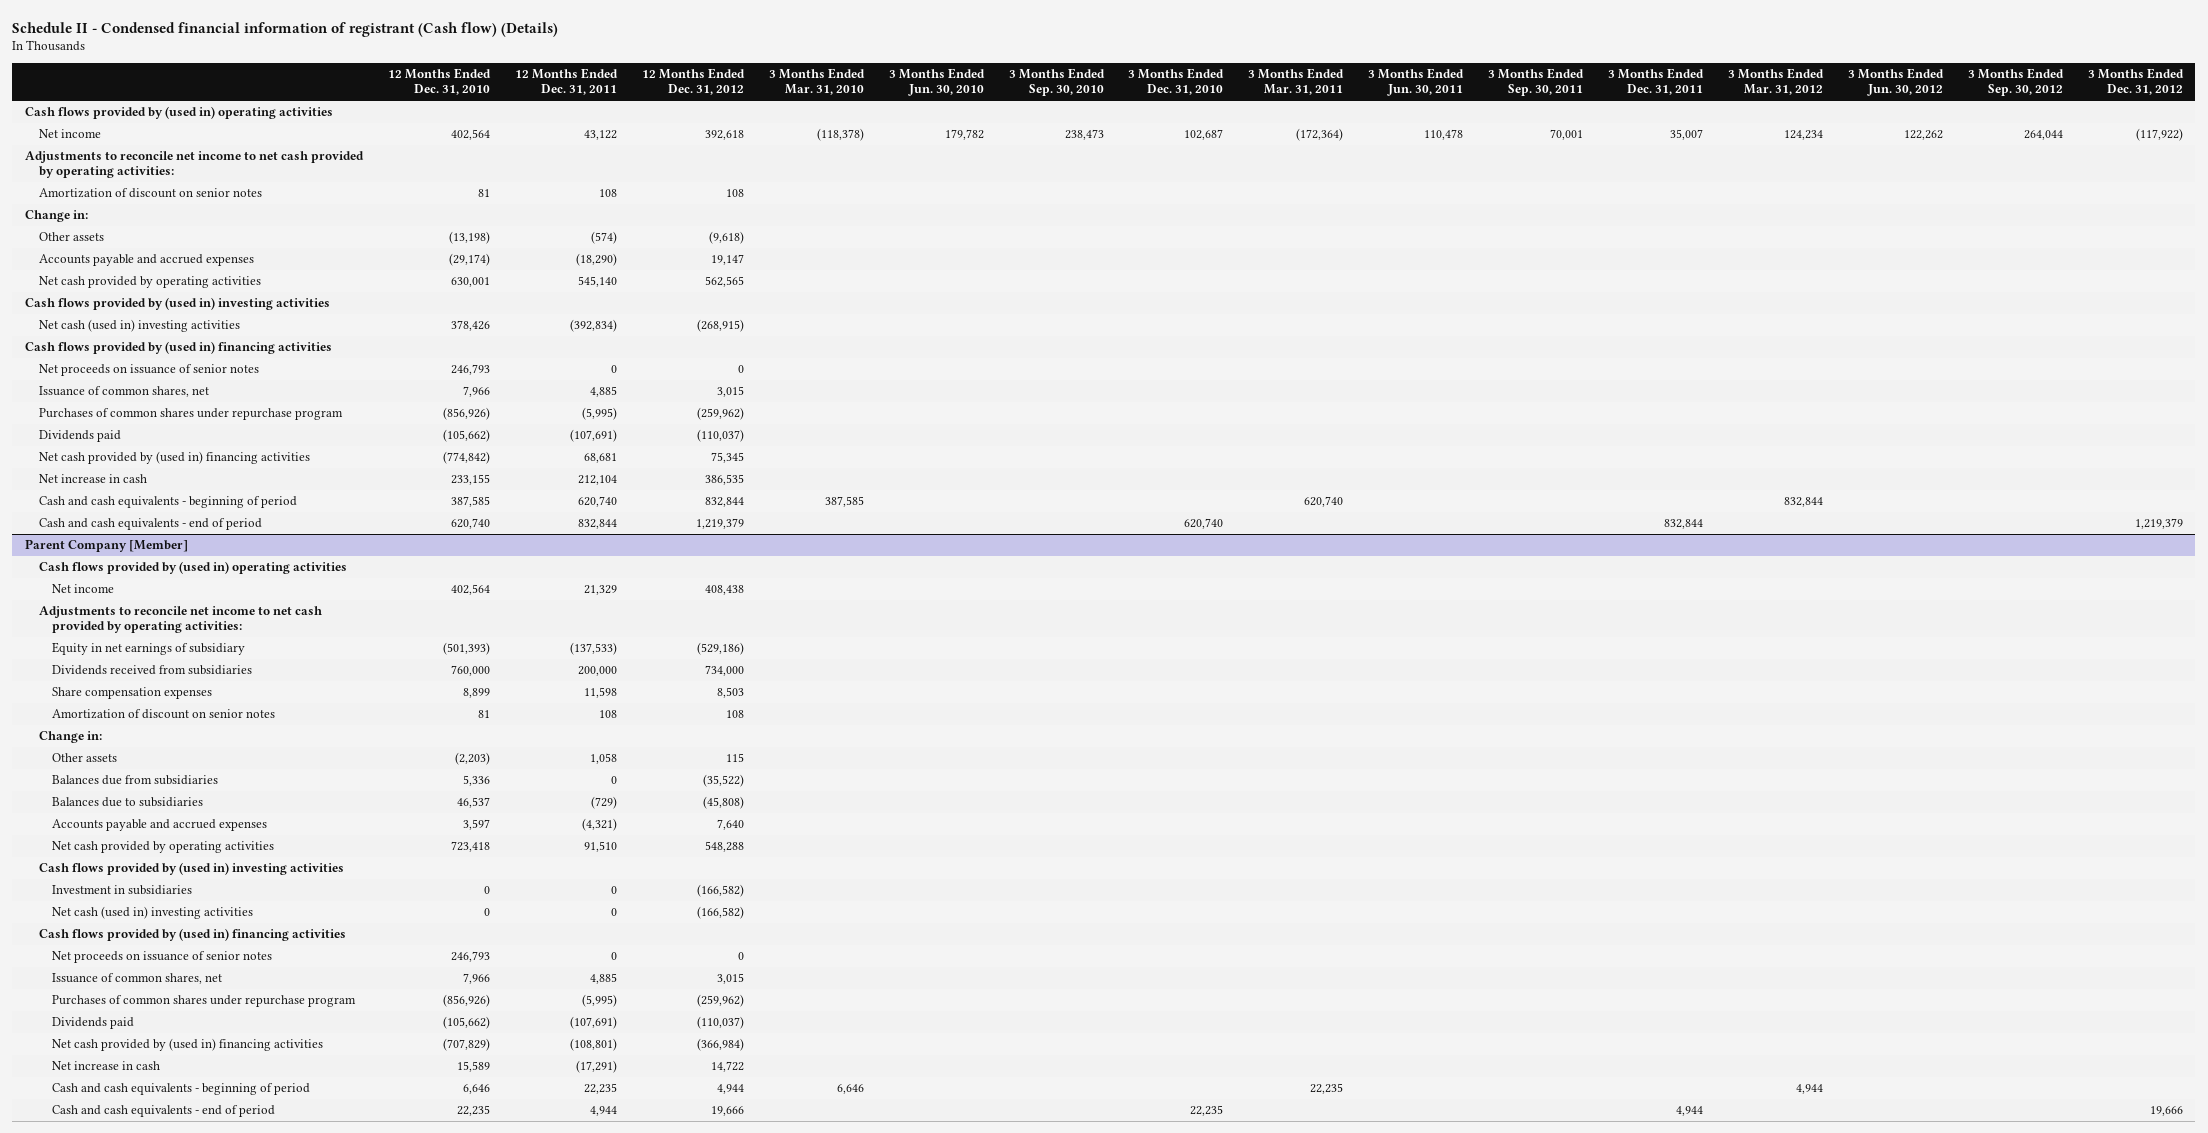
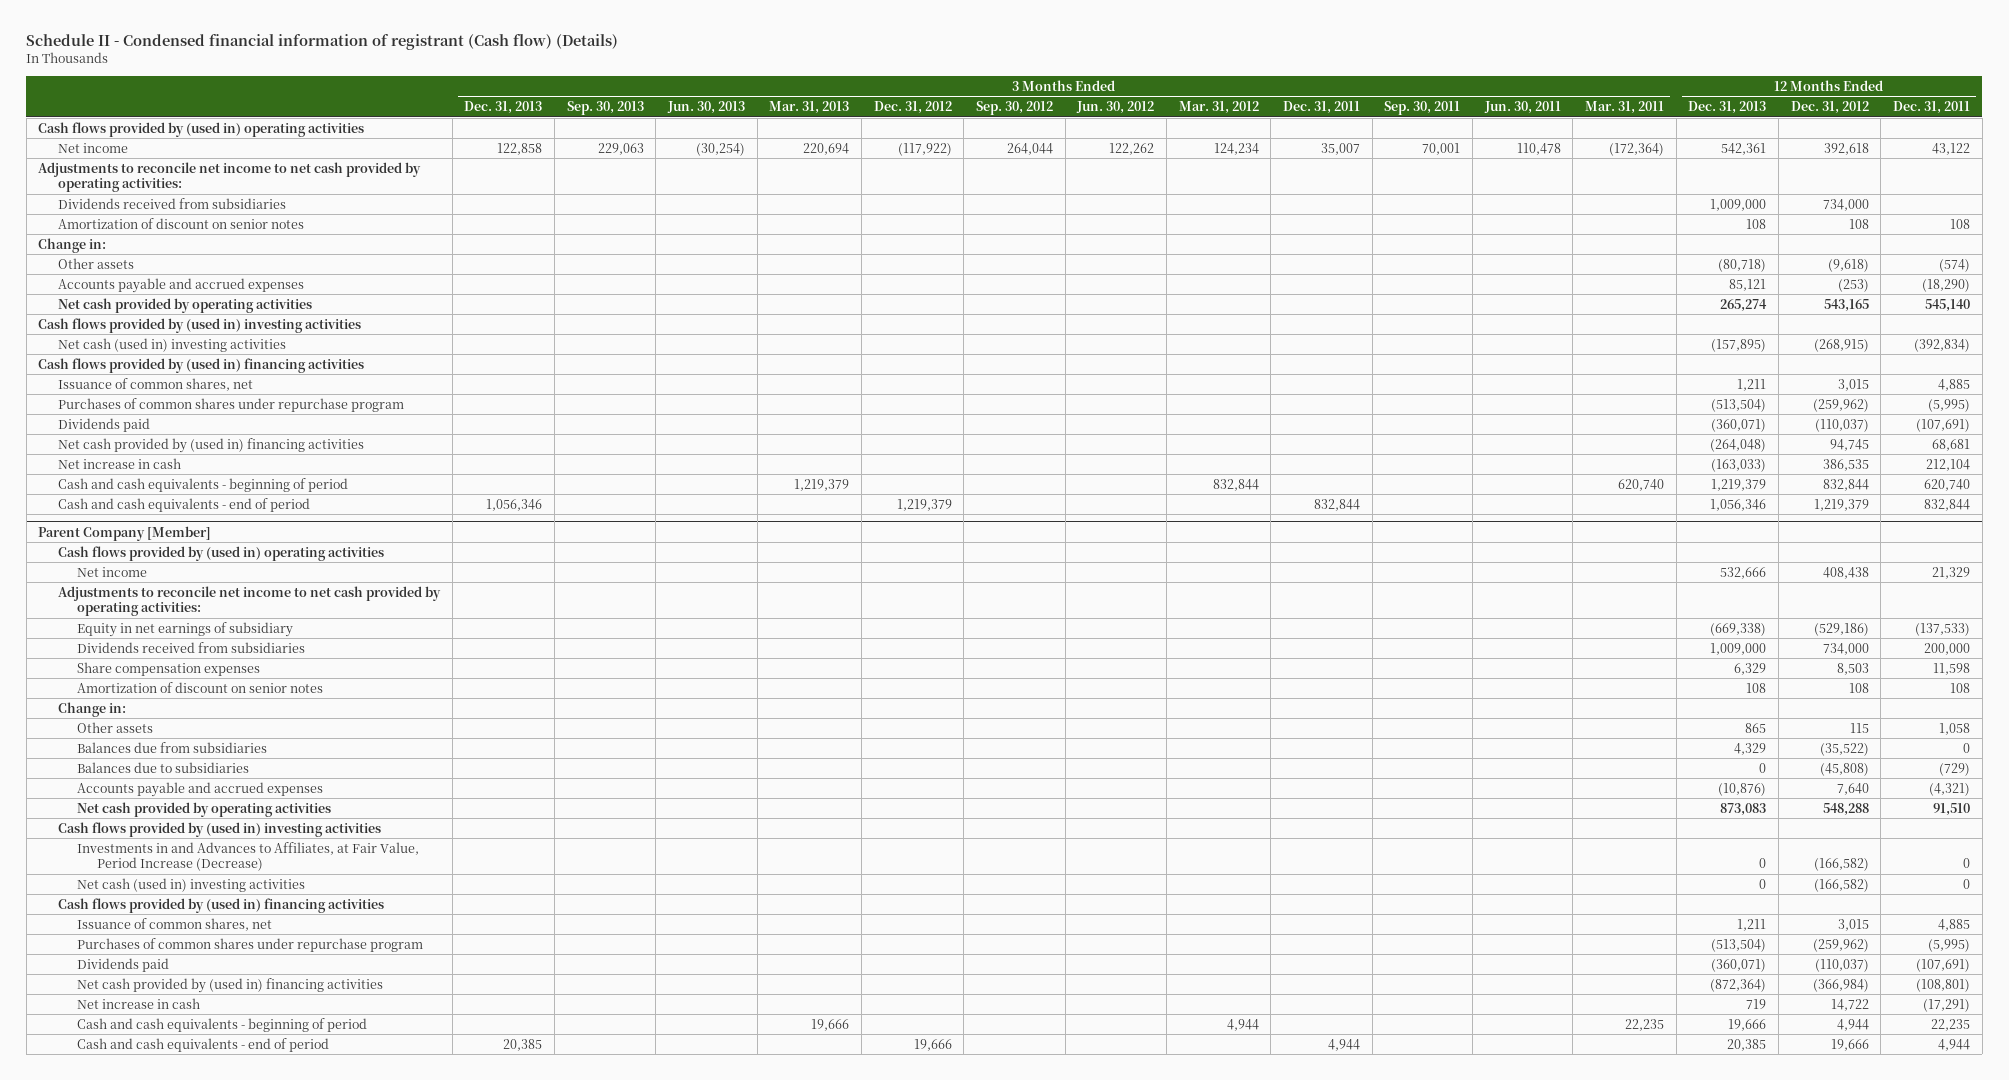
- | 12 Months Ended Dec. 31, 2010 | 12 Months Ended Dec. 31, 2011 | 12 Months Ended Dec. 31, 2012 | 3 Months Ended Mar. 31, 2010 | 3 Months Ended Jun. 30, 2010 | 3 Months Ended Sep. 30, 2010 | 3 Months Ended Dec. 31, 2010 | 3 Months Ended Mar. 31, 2011 | 3 Months Ended Jun. 30, 2011 | 3 Months Ended Sep. 30, 2011 | 3 Months Ended Dec. 31, 2011 | 3 Months Ended Mar. 31, 2012 | 3 Months Ended Jun. 30, 2012 | 3 Months Ended Sep. 30, 2012 | 3 Months Ended Dec. 31, 2012
+ | 3 Months Ended Dec. 31, 2013 | 3 Months Ended Sep. 30, 2013 | 3 Months Ended Jun. 30, 2013 | 3 Months Ended Mar. 31, 2013 | 3 Months Ended Dec. 31, 2012 | 3 Months Ended Sep. 30, 2012 | 3 Months Ended Jun. 30, 2012 | 3 Months Ended Mar. 31, 2012 | 3 Months Ended Dec. 31, 2011 | 3 Months Ended Sep. 30, 2011 | 3 Months Ended Jun. 30, 2011 | 3 Months Ended Mar. 31, 2011 | 12 Months Ended Dec. 31, 2013 | 12 Months Ended Dec. 31, 2012 | 12 Months Ended Dec. 31, 2011
+ Dividends received from subsidiaries | | | | | | | | | | | | | 1,009,000 | 734,000 |
- Accounts payable and accrued expenses | (29,174) | (18,290) | 19,147 | | | | | | | | | | | |
- Net cash provided by operating activities | 630,001 | 545,140 | 562,565 | | | | | | | | | | | |
+ Accounts payable and accrued expenses | | | | | | | | | | | | | 85,121 | (253) | (18,290)
+ Net cash provided by operating activities | | | | | | | | | | | | | 265,274 | 543,165 | 545,140
- Net proceeds on issuance of senior notes | 246,793 | 0 | 0 | | | | | | | | | | | |
- Net cash provided by (used in) financing activities | (774,842) | 68,681 | 75,345 | | | | | | | | | | | |
+ Net cash provided by (used in) financing activities | | | | | | | | | | | | | (264,048) | 94,745 | 68,681
@ Parent Company [Member]
- Investment in subsidiaries | 0 | 0 | (166,582) | | | | | | | | | | | |
+ Investments in and Advances to Affiliates, at Fair Value, Period Increase (Decrease) | | | | | | | | | | | | | 0 | (166,582) | 0
- Net proceeds on issuance of senior notes | 246,793 | 0 | 0 | | | | | | | | | | | |

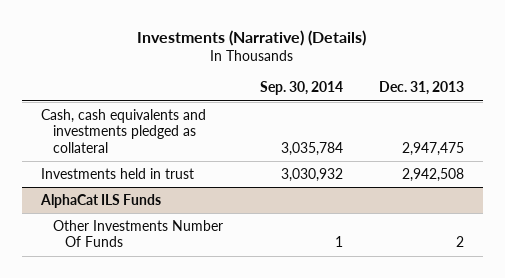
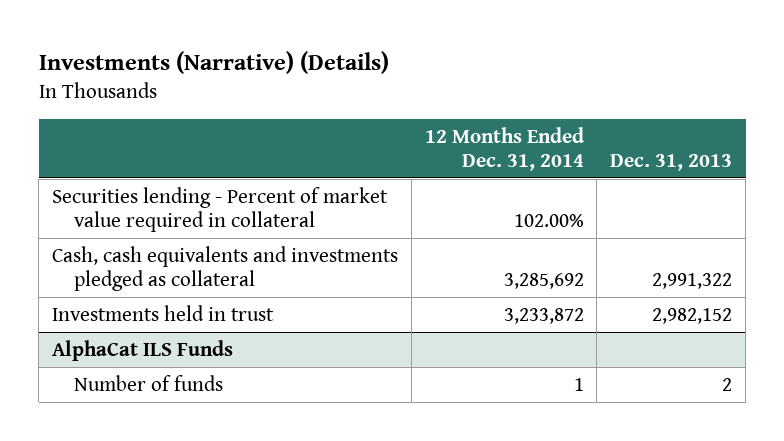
- | Sep. 30, 2014 | Dec. 31, 2013
+ | 12 Months Ended Dec. 31, 2014 | Dec. 31, 2013
- Cash, cash equivalents and investments pledged as collateral | 3,035,784 | 2,947,475
- Investments held in trust | 3,030,932 | 2,942,508
+ Securities lending - Percent of market value required in collateral | 102.00% |
+ Cash, cash equivalents and investments pledged as collateral | 3,285,692 | 2,991,322
+ Investments held in trust | 3,233,872 | 2,982,152
@ AlphaCat ILS Funds
- Other Investments Number Of Funds | 1 | 2
+ Number of funds | 1 | 2

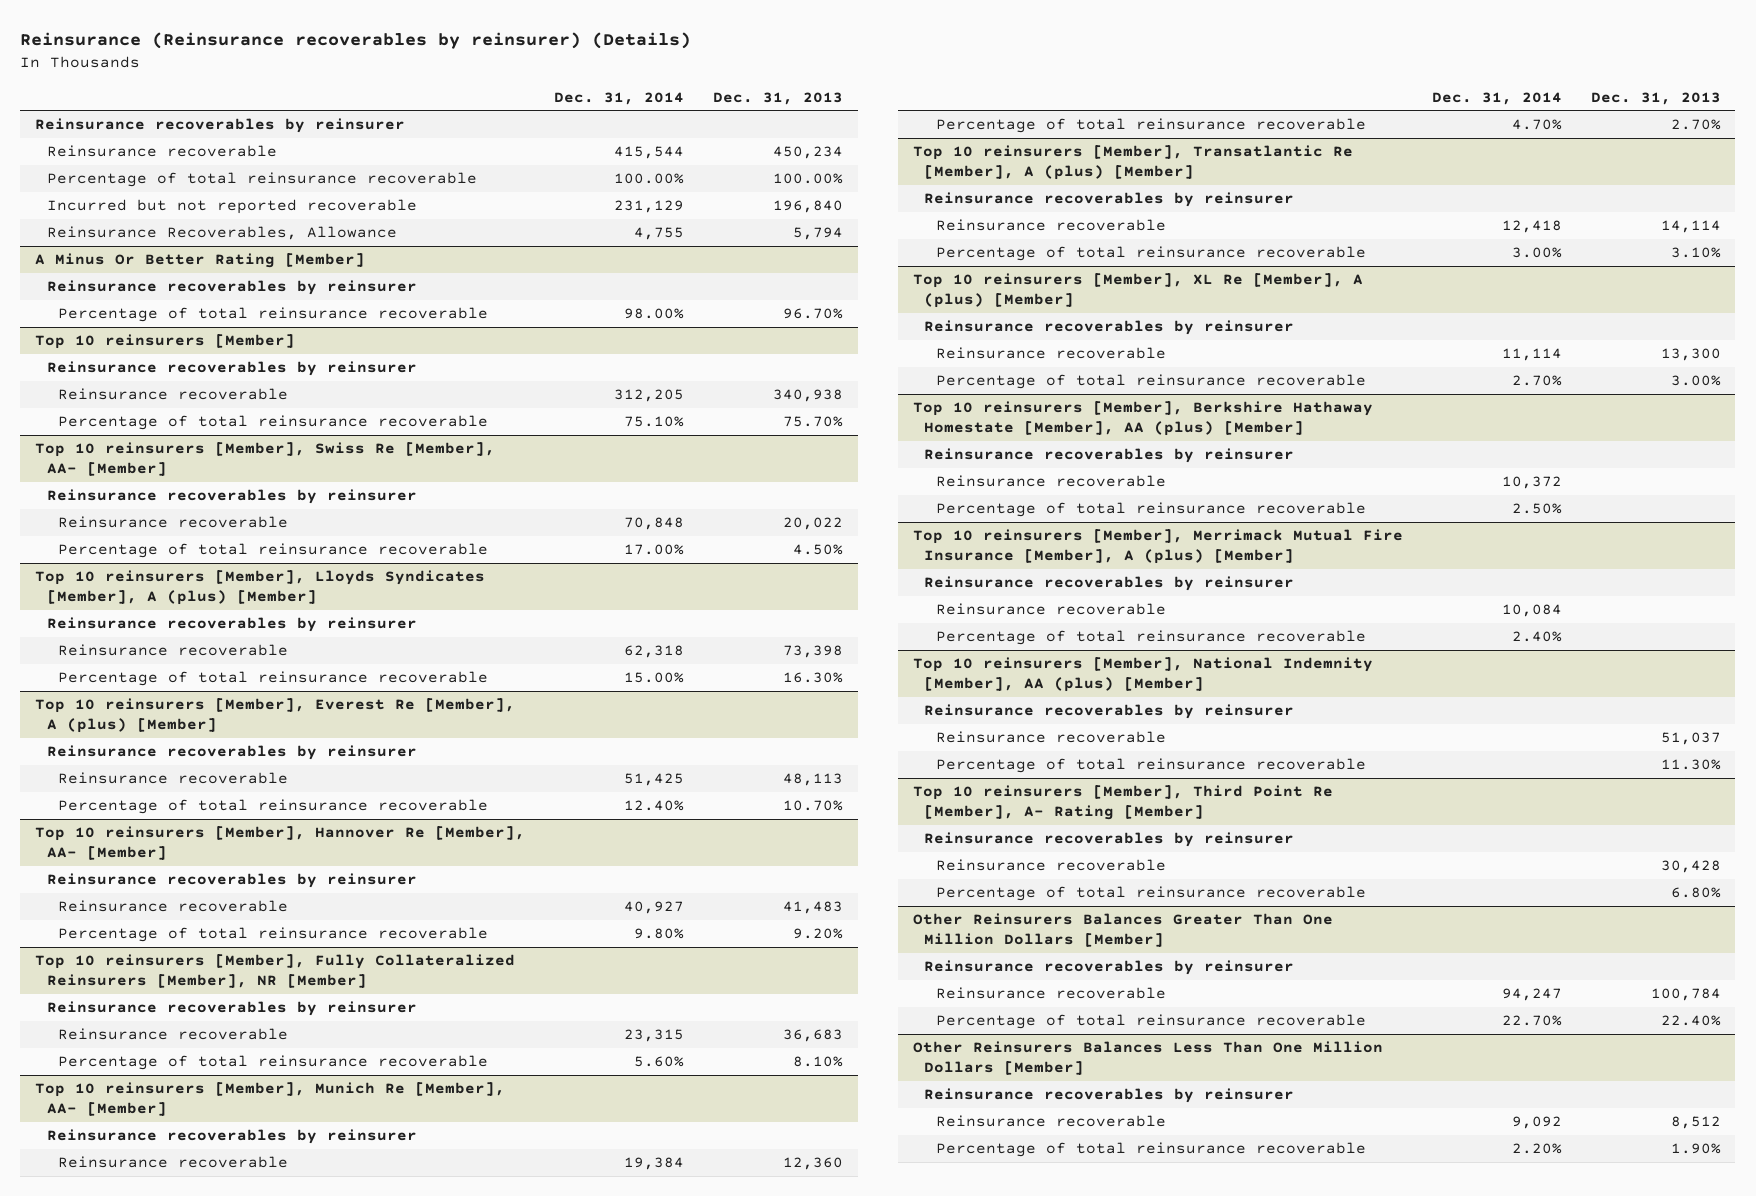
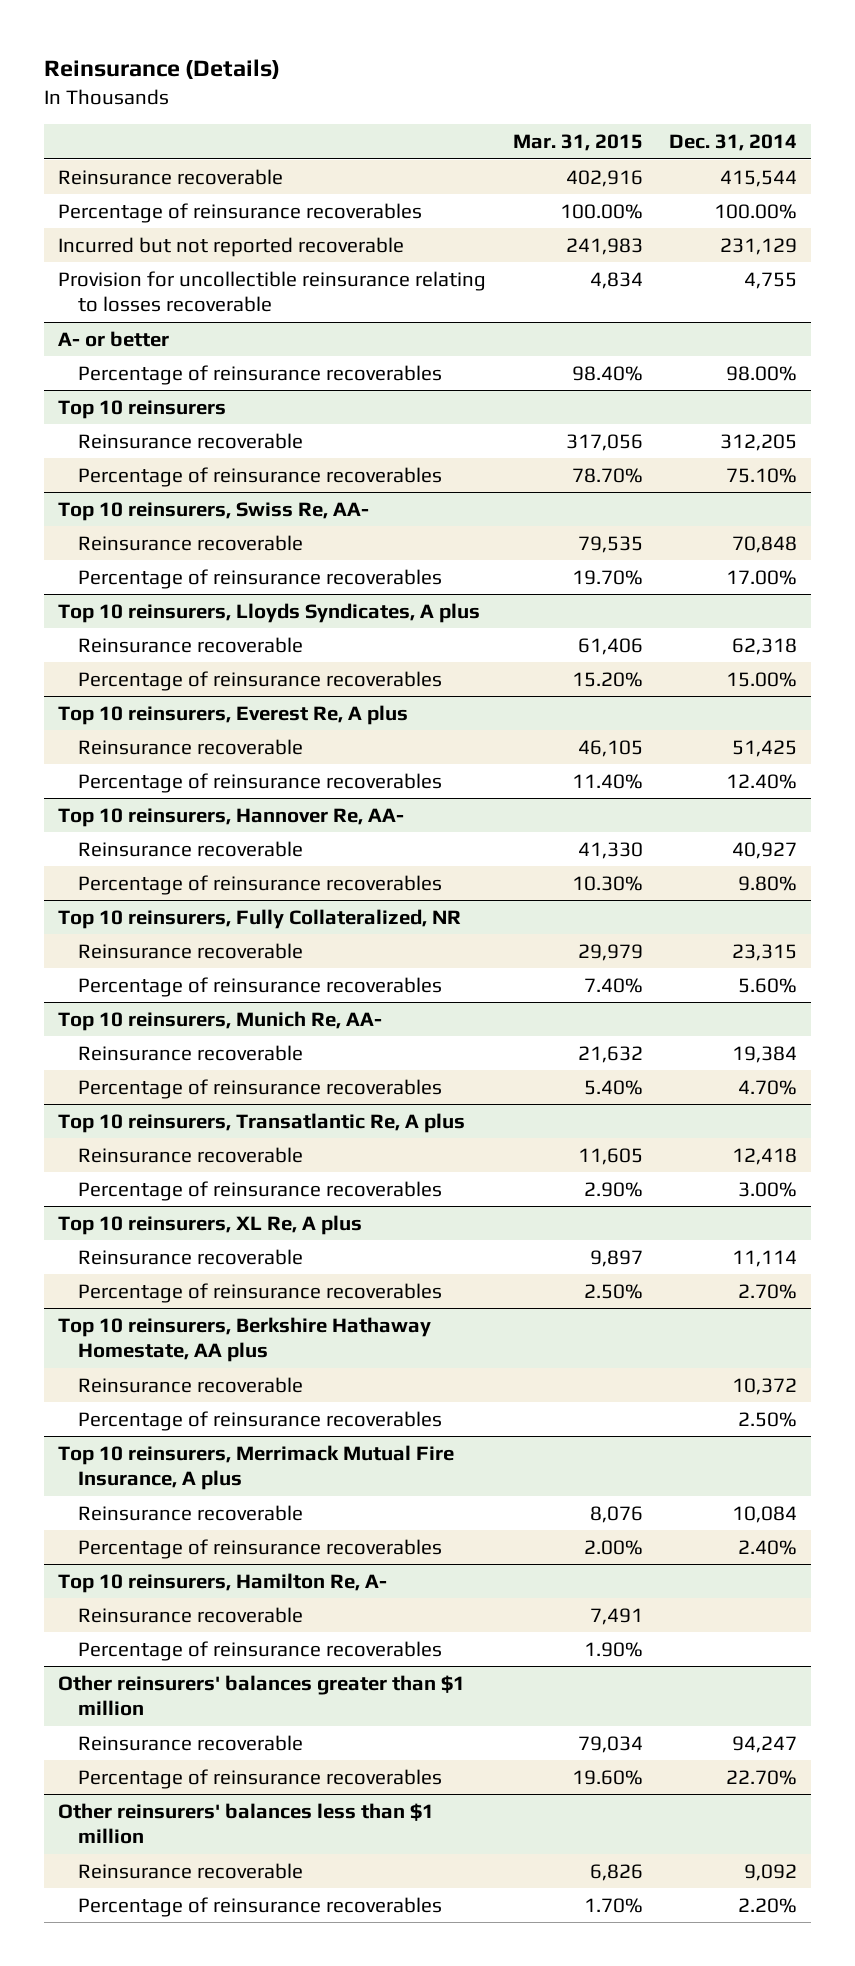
- Reinsurance (Reinsurance recoverables by reinsurer) (Details)
+ Reinsurance (Details)
- | Dec. 31, 2014 | Dec. 31, 2013
+ | Mar. 31, 2015 | Dec. 31, 2014
- Reinsurance recoverables by reinsurer
- Percentage of total reinsurance recoverable | 100.00% | 100.00%
+ Percentage of reinsurance recoverables | 100.00% | 100.00%
- Reinsurance Recoverables, Allowance | 4,755 | 5,794
- A Minus Or Better Rating [Member]
- Reinsurance recoverables by reinsurer
- Percentage of total reinsurance recoverable | 98.00% | 96.70%
- Top 10 reinsurers [Member]
- Reinsurance recoverables by reinsurer
+ Provision for uncollectible reinsurance relating to losses recoverable | 4,834 | 4,755
+ A- or better
+ Percentage of reinsurance recoverables | 98.40% | 98.00%
+ Top 10 reinsurers
- Percentage of total reinsurance recoverable | 75.10% | 75.70%
- Top 10 reinsurers [Member], Swiss Re [Member], AA- [Member]
- Reinsurance recoverables by reinsurer
+ Percentage of reinsurance recoverables | 78.70% | 75.10%
+ Top 10 reinsurers, Swiss Re, AA-
- Percentage of total reinsurance recoverable | 17.00% | 4.50%
- Top 10 reinsurers [Member], Lloyds Syndicates [Member], A (plus) [Member]
- Reinsurance recoverables by reinsurer
+ Percentage of reinsurance recoverables | 19.70% | 17.00%
+ Top 10 reinsurers, Lloyds Syndicates, A plus
- Percentage of total reinsurance recoverable | 15.00% | 16.30%
- Top 10 reinsurers [Member], Everest Re [Member], A (plus) [Member]
- Reinsurance recoverables by reinsurer
+ Percentage of reinsurance recoverables | 15.20% | 15.00%
+ Top 10 reinsurers, Everest Re, A plus
- Percentage of total reinsurance recoverable | 12.40% | 10.70%
- Top 10 reinsurers [Member], Hannover Re [Member], AA- [Member]
- Reinsurance recoverables by reinsurer
+ Percentage of reinsurance recoverables | 11.40% | 12.40%
+ Top 10 reinsurers, Hannover Re, AA-
- Percentage of total reinsurance recoverable | 9.80% | 9.20%
- Top 10 reinsurers [Member], Fully Collateralized Reinsurers [Member], NR [Member]
- Reinsurance recoverables by reinsurer
+ Percentage of reinsurance recoverables | 10.30% | 9.80%
+ Top 10 reinsurers, Fully Collateralized, NR
- Percentage of total reinsurance recoverable | 5.60% | 8.10%
- Top 10 reinsurers [Member], Munich Re [Member], AA- [Member]
- Reinsurance recoverables by reinsurer
+ Percentage of reinsurance recoverables | 7.40% | 5.60%
+ Top 10 reinsurers, Munich Re, AA-
- Percentage of total reinsurance recoverable | 4.70% | 2.70%
- Top 10 reinsurers [Member], Transatlantic Re [Member], A (plus) [Member]
- Reinsurance recoverables by reinsurer
+ Percentage of reinsurance recoverables | 5.40% | 4.70%
+ Top 10 reinsurers, Transatlantic Re, A plus
- Percentage of total reinsurance recoverable | 3.00% | 3.10%
- Top 10 reinsurers [Member], XL Re [Member], A (plus) [Member]
- Reinsurance recoverables by reinsurer
+ Percentage of reinsurance recoverables | 2.90% | 3.00%
+ Top 10 reinsurers, XL Re, A plus
- Percentage of total reinsurance recoverable | 2.70% | 3.00%
- Top 10 reinsurers [Member], Berkshire Hathaway Homestate [Member], AA (plus) [Member]
- Reinsurance recoverables by reinsurer
+ Percentage of reinsurance recoverables | 2.50% | 2.70%
+ Top 10 reinsurers, Berkshire Hathaway Homestate, AA plus
- Percentage of total reinsurance recoverable | 2.50% |
- Top 10 reinsurers [Member], Merrimack Mutual Fire Insurance [Member], A (plus) [Member]
- Reinsurance recoverables by reinsurer
+ Percentage of reinsurance recoverables | | 2.50%
+ Top 10 reinsurers, Merrimack Mutual Fire Insurance, A plus
- Percentage of total reinsurance recoverable | 2.40% |
- Top 10 reinsurers [Member], National Indemnity [Member], AA (plus) [Member]
- Reinsurance recoverables by reinsurer
- Reinsurance recoverable | | 51,037
- Percentage of total reinsurance recoverable | | 11.30%
- Top 10 reinsurers [Member], Third Point Re [Member], A- Rating [Member]
- Reinsurance recoverables by reinsurer
+ Percentage of reinsurance recoverables | 2.00% | 2.40%
+ Top 10 reinsurers, Hamilton Re, A-
- Percentage of total reinsurance recoverable | | 6.80%
- Other Reinsurers Balances Greater Than One Million Dollars [Member]
- Reinsurance recoverables by reinsurer
+ Percentage of reinsurance recoverables | 1.90% |
+ Other reinsurers' balances greater than $1 million
- Percentage of total reinsurance recoverable | 22.70% | 22.40%
- Other Reinsurers Balances Less Than One Million Dollars [Member]
- Reinsurance recoverables by reinsurer
+ Percentage of reinsurance recoverables | 19.60% | 22.70%
+ Other reinsurers' balances less than $1 million
- Percentage of total reinsurance recoverable | 2.20% | 1.90%
+ Percentage of reinsurance recoverables | 1.70% | 2.20%

